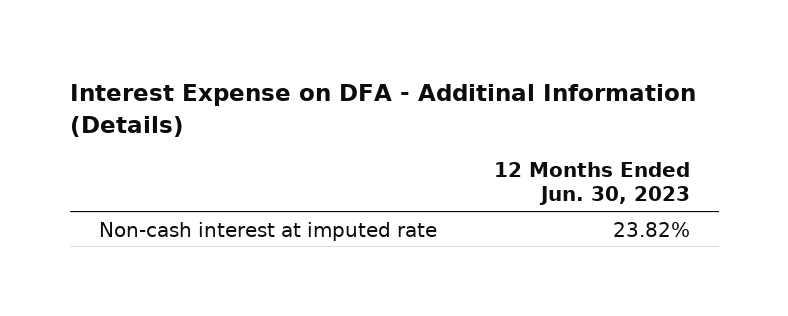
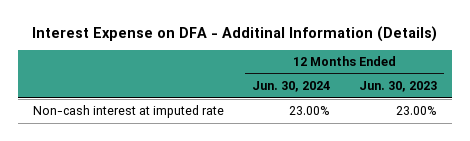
- | 12 Months Ended Jun. 30, 2023
+ | 12 Months Ended Jun. 30, 2024 | 12 Months Ended Jun. 30, 2023
- Non-cash interest at imputed rate | 23.82%
+ Non-cash interest at imputed rate | 23.00% | 23.00%

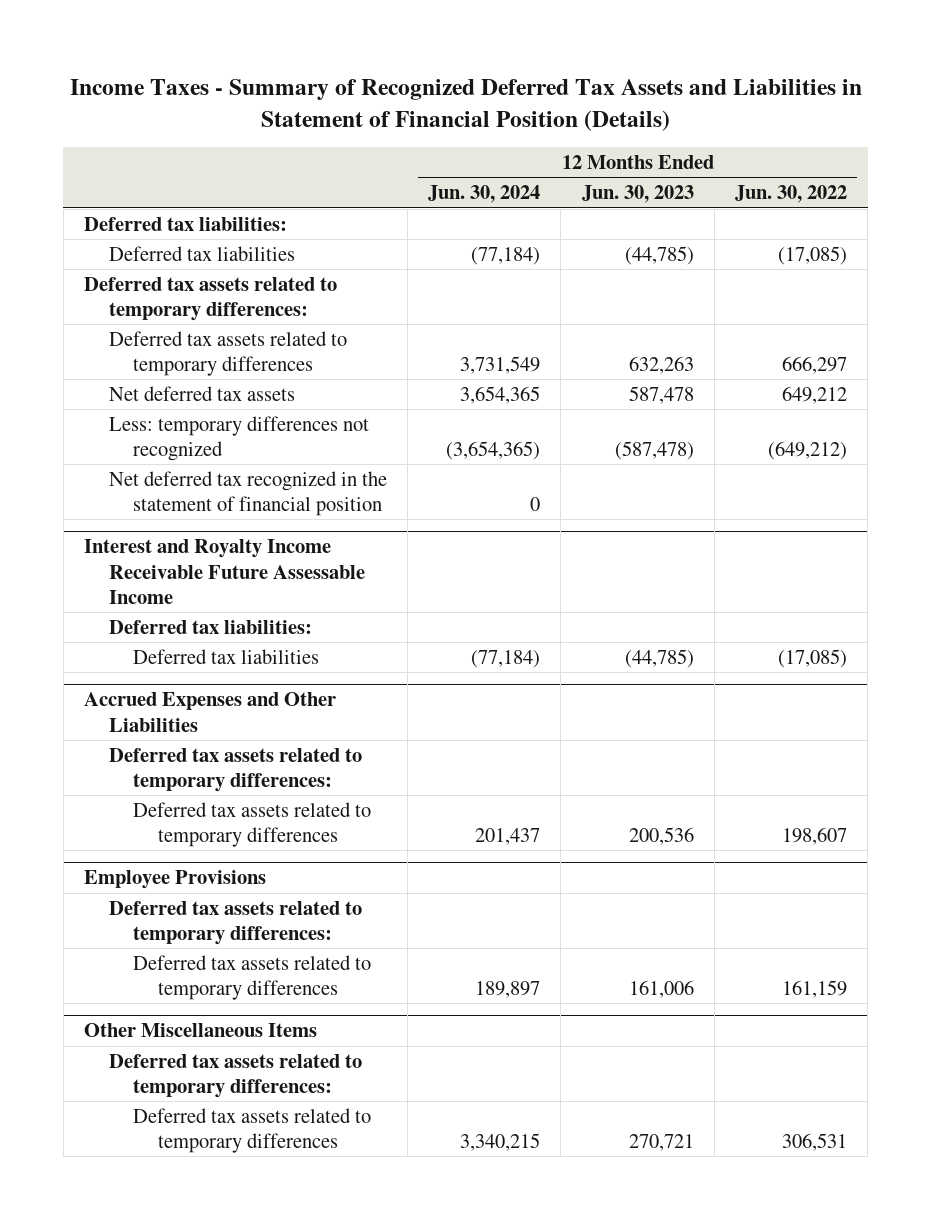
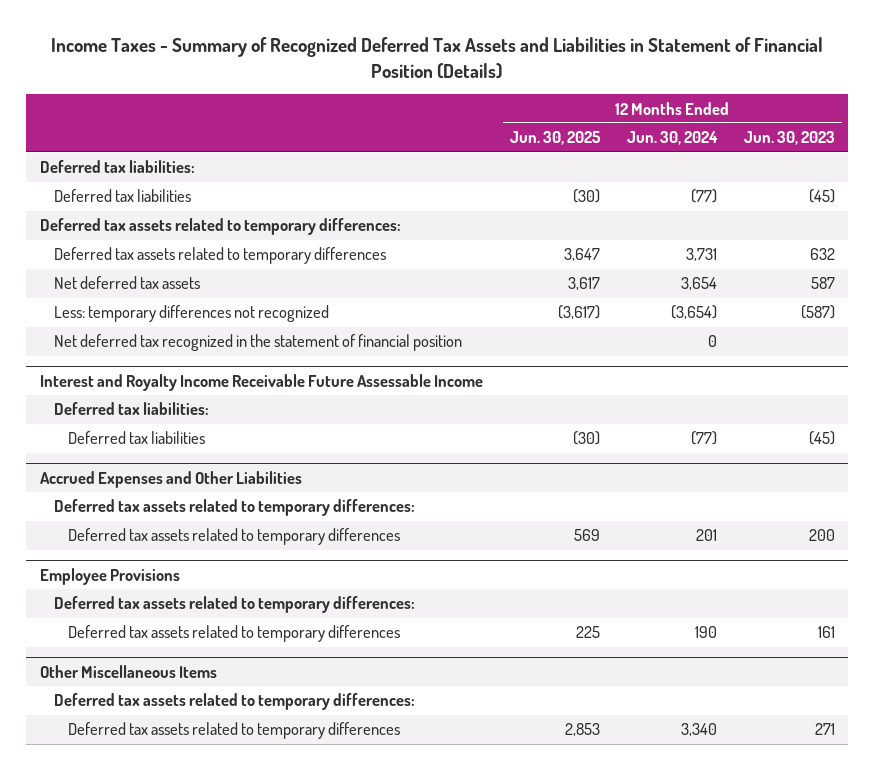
- | 12 Months Ended Jun. 30, 2024 | 12 Months Ended Jun. 30, 2023 | 12 Months Ended Jun. 30, 2022
+ | 12 Months Ended Jun. 30, 2025 | 12 Months Ended Jun. 30, 2024 | 12 Months Ended Jun. 30, 2023
- Deferred tax liabilities | (77,184) | (44,785) | (17,085)
+ Deferred tax liabilities | (30) | (77) | (45)
- Deferred tax assets related to temporary differences | 3,731,549 | 632,263 | 666,297
- Net deferred tax assets | 3,654,365 | 587,478 | 649,212
- Less: temporary differences not recognized | (3,654,365) | (587,478) | (649,212)
+ Deferred tax assets related to temporary differences | 3,647 | 3,731 | 632
+ Net deferred tax assets | 3,617 | 3,654 | 587
+ Less: temporary differences not recognized | (3,617) | (3,654) | (587)
@ Interest and Royalty Income Receivable Future Assessable Income
- Deferred tax liabilities | (77,184) | (44,785) | (17,085)
+ Deferred tax liabilities | (30) | (77) | (45)
@ Accrued Expenses and Other Liabilities
- Deferred tax assets related to temporary differences | 201,437 | 200,536 | 198,607
+ Deferred tax assets related to temporary differences | 569 | 201 | 200
@ Employee Provisions
- Deferred tax assets related to temporary differences | 189,897 | 161,006 | 161,159
+ Deferred tax assets related to temporary differences | 225 | 190 | 161
@ Other Miscellaneous Items
- Deferred tax assets related to temporary differences | 3,340,215 | 270,721 | 306,531
+ Deferred tax assets related to temporary differences | 2,853 | 3,340 | 271

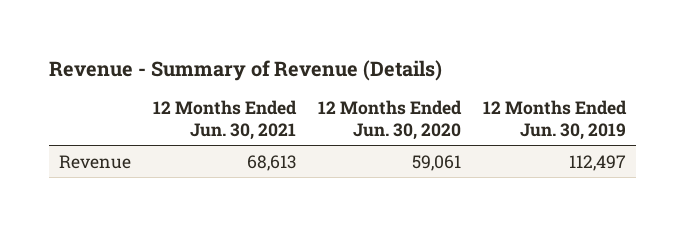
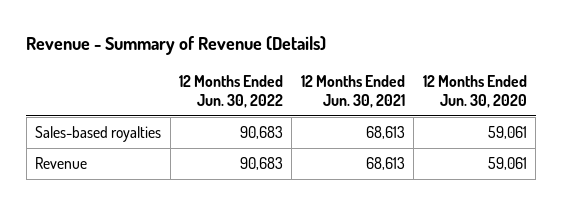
- | 12 Months Ended Jun. 30, 2021 | 12 Months Ended Jun. 30, 2020 | 12 Months Ended Jun. 30, 2019
+ | 12 Months Ended Jun. 30, 2022 | 12 Months Ended Jun. 30, 2021 | 12 Months Ended Jun. 30, 2020
+ Sales-based royalties | 90,683 | 68,613 | 59,061

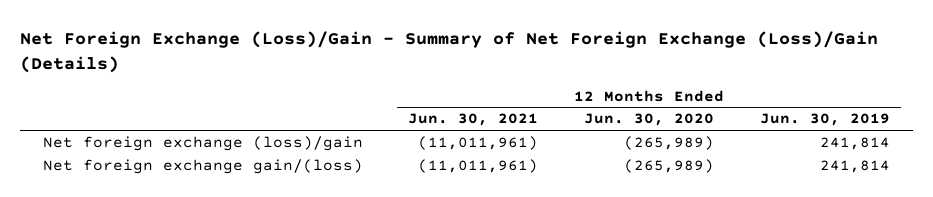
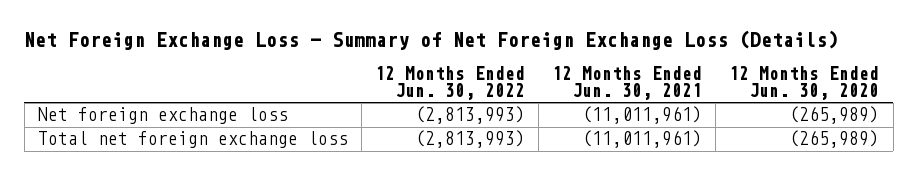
- Net Foreign Exchange (Loss)/Gain - Summary of Net Foreign Exchange (Loss)/Gain (Details)
+ Net Foreign Exchange Loss - Summary of Net Foreign Exchange Loss (Details)
- | 12 Months Ended Jun. 30, 2021 | 12 Months Ended Jun. 30, 2020 | 12 Months Ended Jun. 30, 2019
+ | 12 Months Ended Jun. 30, 2022 | 12 Months Ended Jun. 30, 2021 | 12 Months Ended Jun. 30, 2020
- Net foreign exchange (loss)/gain | (11,011,961) | (265,989) | 241,814
- Net foreign exchange gain/(loss) | (11,011,961) | (265,989) | 241,814
+ Net foreign exchange loss | (2,813,993) | (11,011,961) | (265,989)
+ Total net foreign exchange loss | (2,813,993) | (11,011,961) | (265,989)

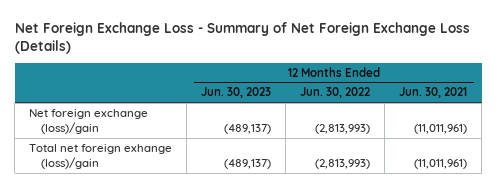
- | 12 Months Ended Jun. 30, 2022 | 12 Months Ended Jun. 30, 2021 | 12 Months Ended Jun. 30, 2020
+ | 12 Months Ended Jun. 30, 2023 | 12 Months Ended Jun. 30, 2022 | 12 Months Ended Jun. 30, 2021
- Net foreign exchange loss | (2,813,993) | (11,011,961) | (265,989)
- Total net foreign exchange loss | (2,813,993) | (11,011,961) | (265,989)
+ Net foreign exchange (loss)/gain | (489,137) | (2,813,993) | (11,011,961)
+ Total net foreign exhange (loss)/gain | (489,137) | (2,813,993) | (11,011,961)

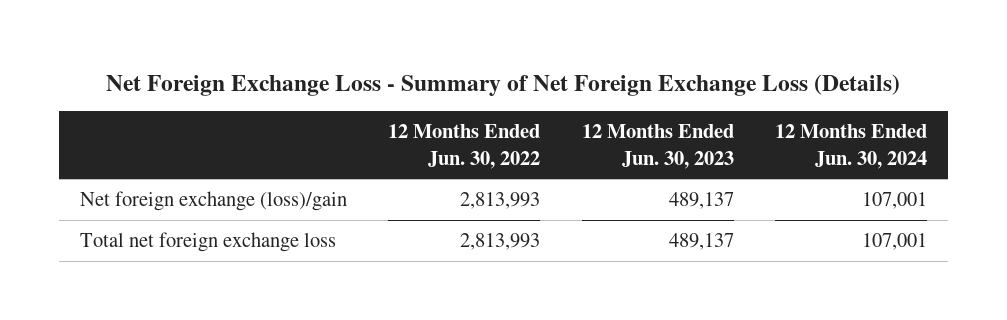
- | 12 Months Ended Jun. 30, 2023 | 12 Months Ended Jun. 30, 2022 | 12 Months Ended Jun. 30, 2021
+ | 12 Months Ended Jun. 30, 2022 | 12 Months Ended Jun. 30, 2023 | 12 Months Ended Jun. 30, 2024
- Net foreign exchange (loss)/gain | (489,137) | (2,813,993) | (11,011,961)
- Total net foreign exhange (loss)/gain | (489,137) | (2,813,993) | (11,011,961)
+ Net foreign exchange (loss)/gain | 2,813,993 | 489,137 | 107,001
+ Total net foreign exchange loss | 2,813,993 | 489,137 | 107,001

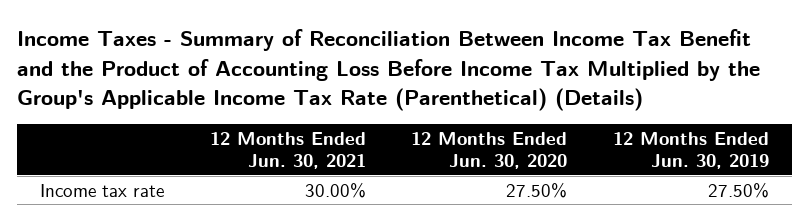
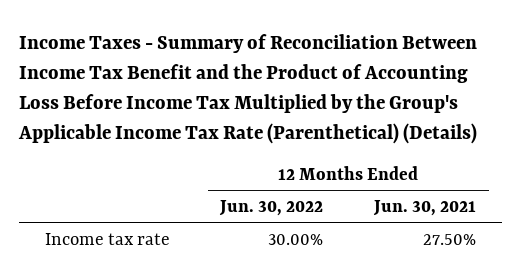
- | 12 Months Ended Jun. 30, 2021 | 12 Months Ended Jun. 30, 2020 | 12 Months Ended Jun. 30, 2019
+ | 12 Months Ended Jun. 30, 2022 | 12 Months Ended Jun. 30, 2021
- Income tax rate | 30.00% | 27.50% | 27.50%
+ Income tax rate | 30.00% | 27.50%

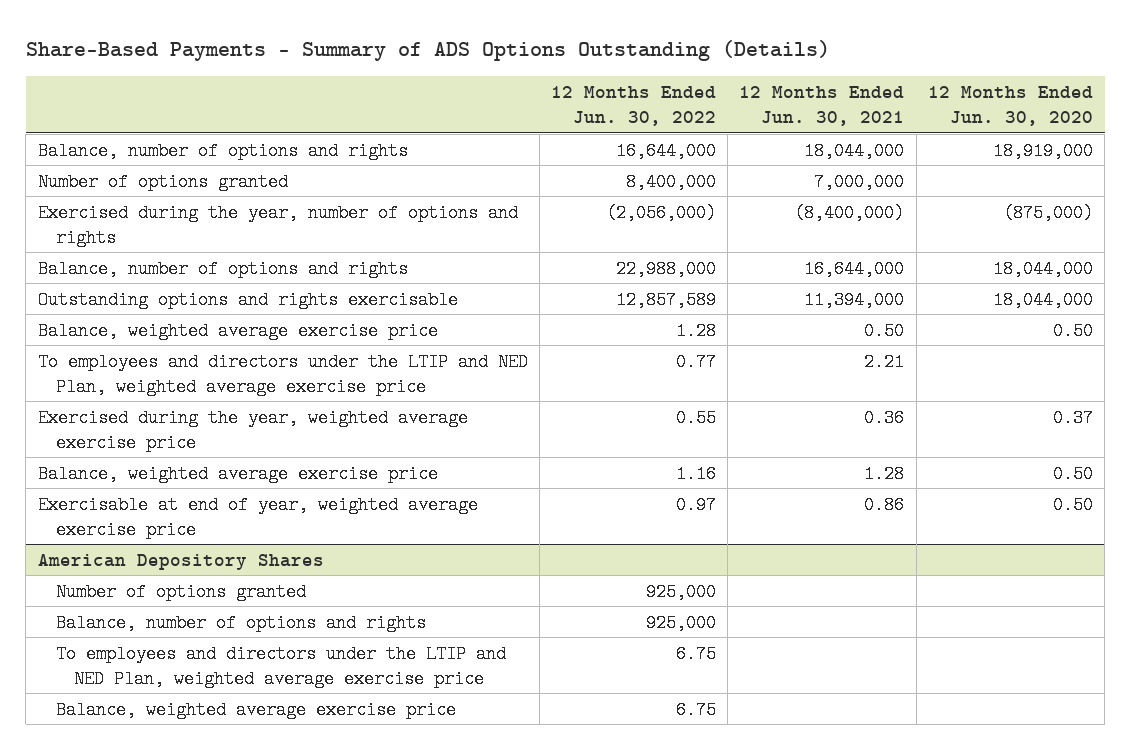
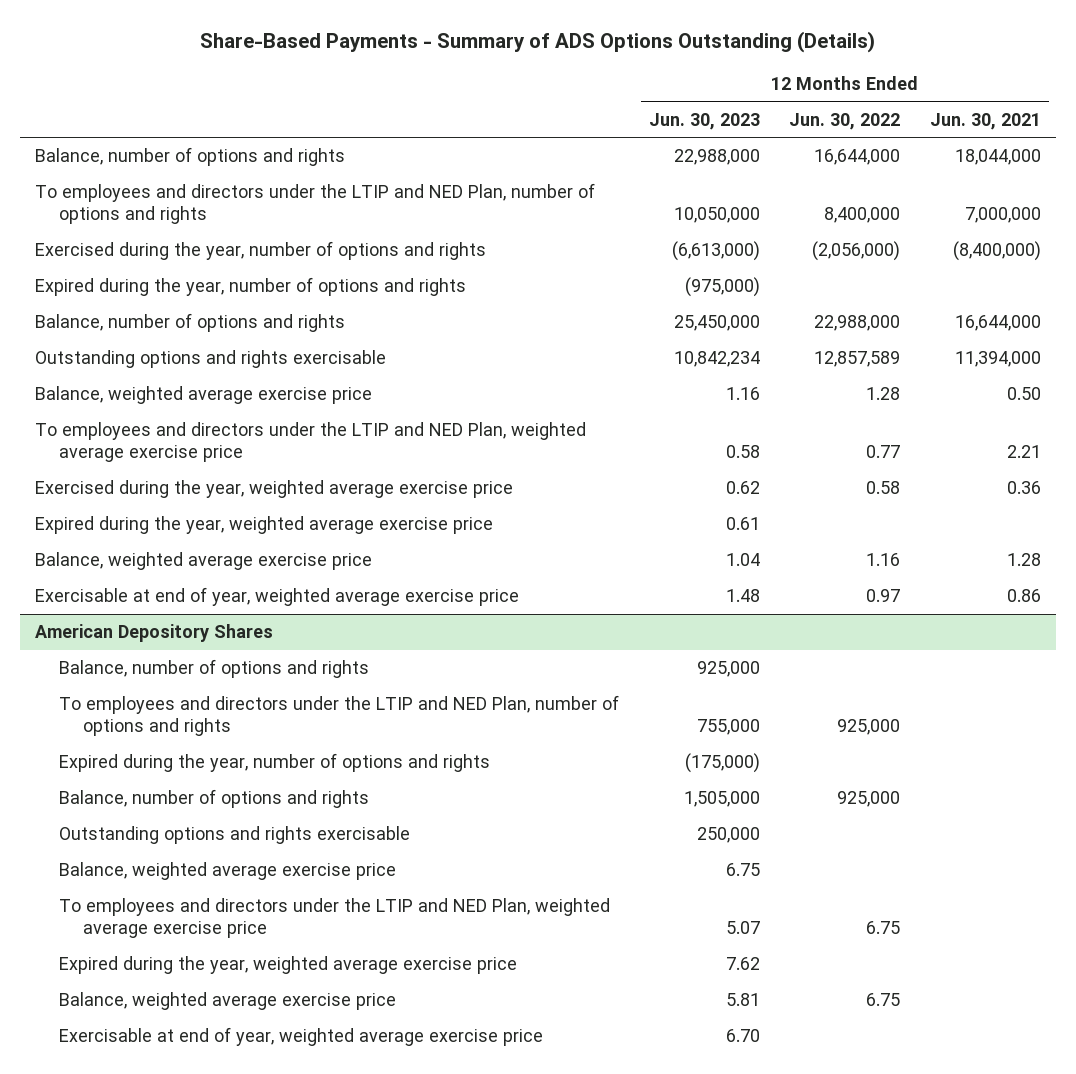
- | 12 Months Ended Jun. 30, 2022 | 12 Months Ended Jun. 30, 2021 | 12 Months Ended Jun. 30, 2020
+ | 12 Months Ended Jun. 30, 2023 | 12 Months Ended Jun. 30, 2022 | 12 Months Ended Jun. 30, 2021
- Number of options granted | 8,400,000 | 7,000,000 |
+ To employees and directors under the LTIP and NED Plan, number of options and rights | 10,050,000 | 8,400,000 | 7,000,000
+ Expired during the year, number of options and rights | (975,000) | |
- Exercised during the year, weighted average exercise price | 0.55 | 0.36 | 0.37
+ Exercised during the year, weighted average exercise price | 0.62 | 0.58 | 0.36
+ Expired during the year, weighted average exercise price | 0.61 | |
@ American Depository Shares
- Number of options granted | 925,000 | |
+ Balance, number of options and rights | 925,000 | |
+ To employees and directors under the LTIP and NED Plan, number of options and rights | 755,000 | 925,000 |
+ Expired during the year, number of options and rights | (175,000) | |
+ Outstanding options and rights exercisable | 250,000 | |
+ Balance, weighted average exercise price | 6.75 | |
+ Expired during the year, weighted average exercise price | 7.62 | |
+ Exercisable at end of year, weighted average exercise price | 6.70 | |

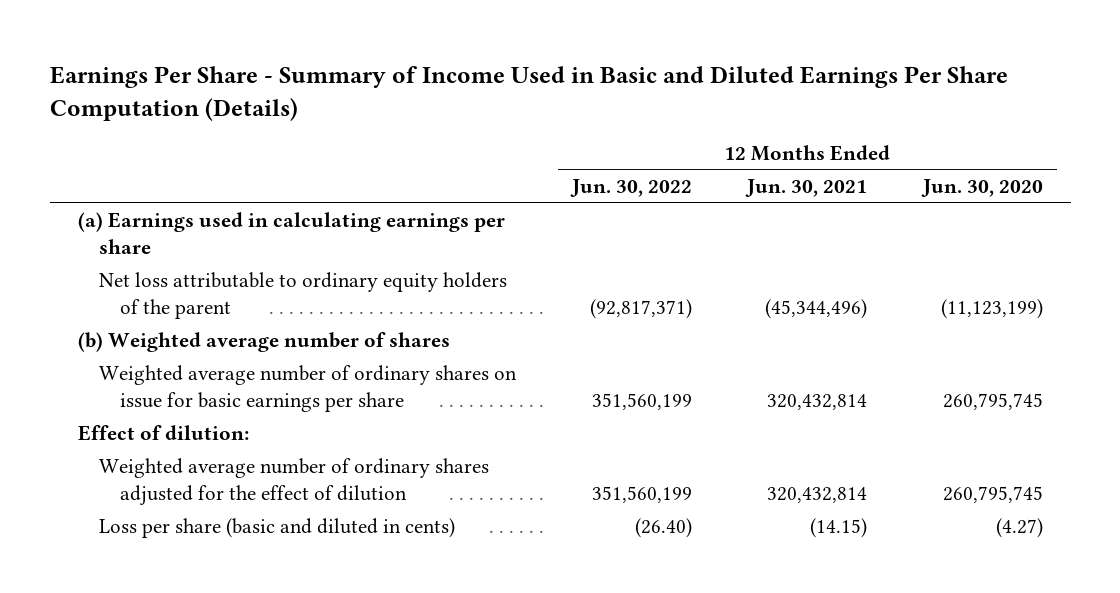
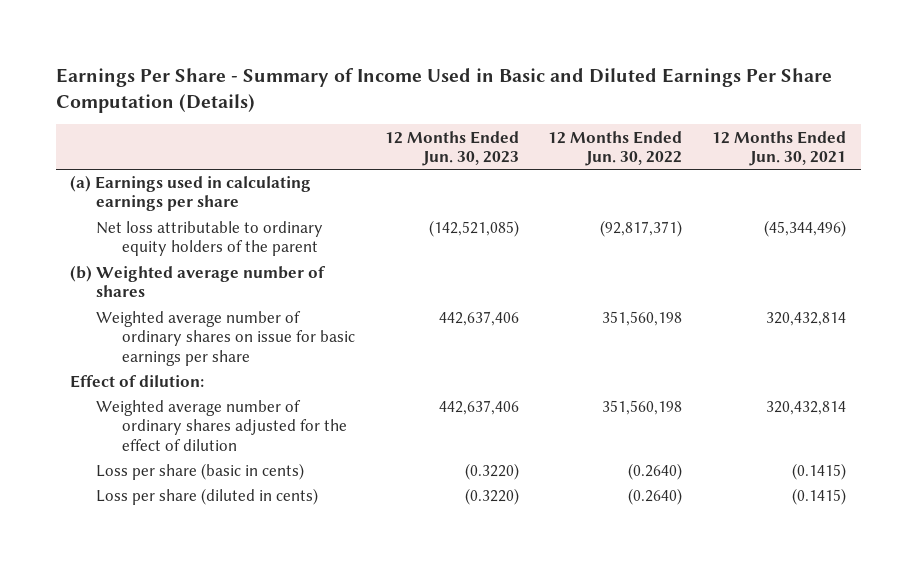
- | 12 Months Ended Jun. 30, 2022 | 12 Months Ended Jun. 30, 2021 | 12 Months Ended Jun. 30, 2020
+ | 12 Months Ended Jun. 30, 2023 | 12 Months Ended Jun. 30, 2022 | 12 Months Ended Jun. 30, 2021
- Weighted average number of ordinary shares on issue for basic earnings per share | 351,560,199 | 320,432,814 | 260,795,745
+ Weighted average number of ordinary shares on issue for basic earnings per share | 442,637,406 | 351,560,198 | 320,432,814
- Weighted average number of ordinary shares adjusted for the effect of dilution | 351,560,199 | 320,432,814 | 260,795,745
- Loss per share (basic and diluted in cents) | (26.40) | (14.15) | (4.27)
+ Weighted average number of ordinary shares adjusted for the effect of dilution | 442,637,406 | 351,560,198 | 320,432,814
+ Loss per share (basic in cents) | (0.3220) | (0.2640) | (0.1415)
+ Loss per share (diluted in cents) | (0.3220) | (0.2640) | (0.1415)

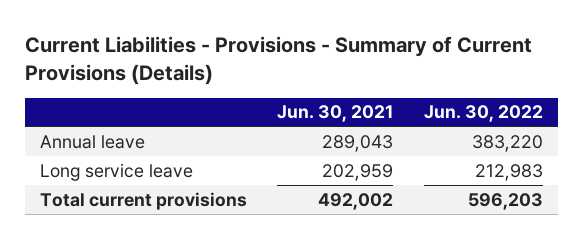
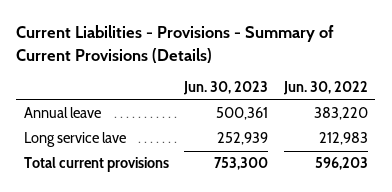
- | Jun. 30, 2021 | Jun. 30, 2022
+ | Jun. 30, 2023 | Jun. 30, 2022
- Long service leave | 202,959 | 212,983
+ Long service lave | 252,939 | 212,983

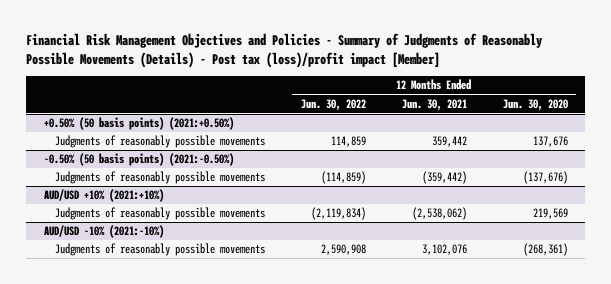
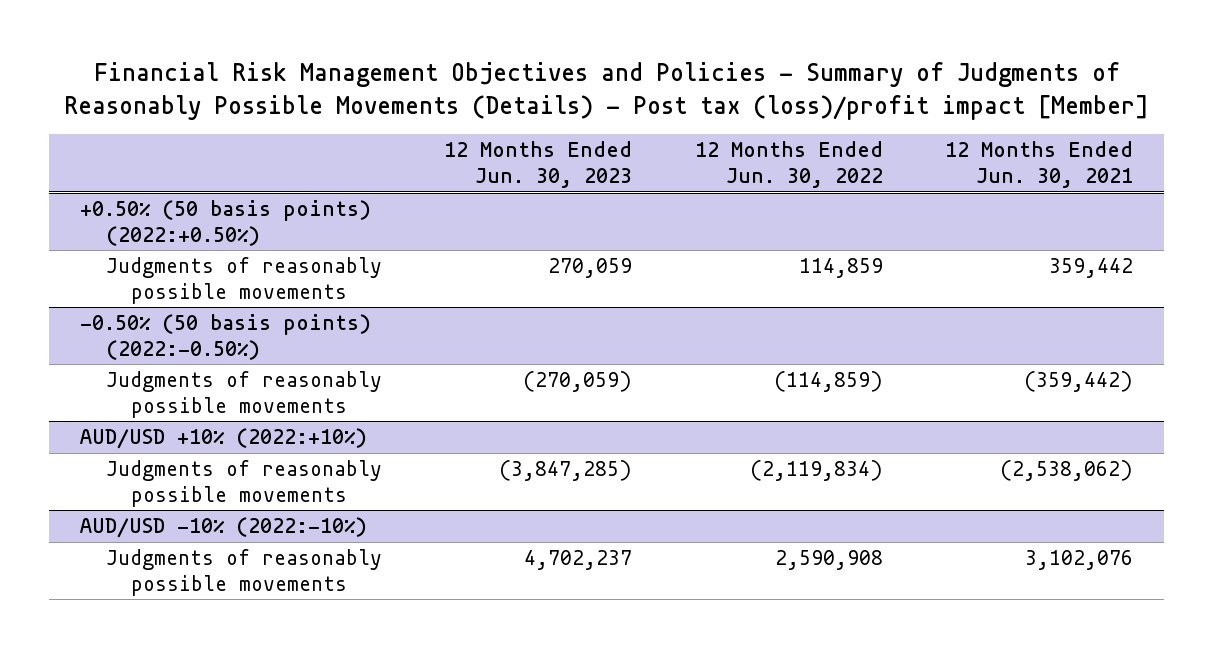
- | 12 Months Ended Jun. 30, 2022 | 12 Months Ended Jun. 30, 2021 | 12 Months Ended Jun. 30, 2020
+ | 12 Months Ended Jun. 30, 2023 | 12 Months Ended Jun. 30, 2022 | 12 Months Ended Jun. 30, 2021
- +0.50% (50 basis points) (2021:+0.50%)
+ +0.50% (50 basis points) (2022:+0.50%)
- -0.50% (50 basis points) (2021:-0.50%)
+ -0.50% (50 basis points) (2022:-0.50%)
- AUD/USD +10% (2021:+10%)
+ AUD/USD +10% (2022:+10%)
- AUD/USD -10% (2021:-10%)
+ AUD/USD -10% (2022:-10%)

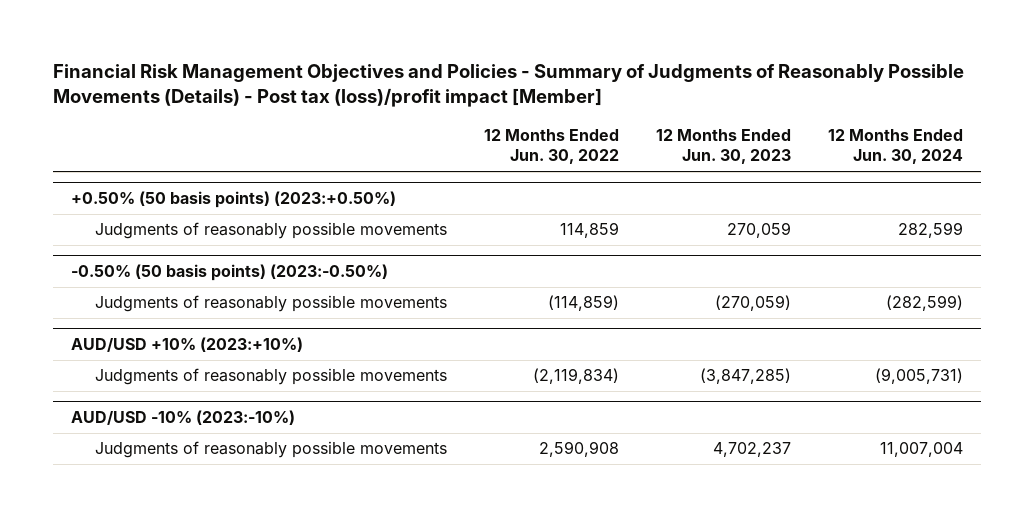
- | 12 Months Ended Jun. 30, 2023 | 12 Months Ended Jun. 30, 2022 | 12 Months Ended Jun. 30, 2021
+ | 12 Months Ended Jun. 30, 2022 | 12 Months Ended Jun. 30, 2023 | 12 Months Ended Jun. 30, 2024
- +0.50% (50 basis points) (2022:+0.50%)
+ +0.50% (50 basis points) (2023:+0.50%)
- -0.50% (50 basis points) (2022:-0.50%)
+ -0.50% (50 basis points) (2023:-0.50%)
- AUD/USD +10% (2022:+10%)
+ AUD/USD +10% (2023:+10%)
- AUD/USD -10% (2022:-10%)
+ AUD/USD -10% (2023:-10%)

